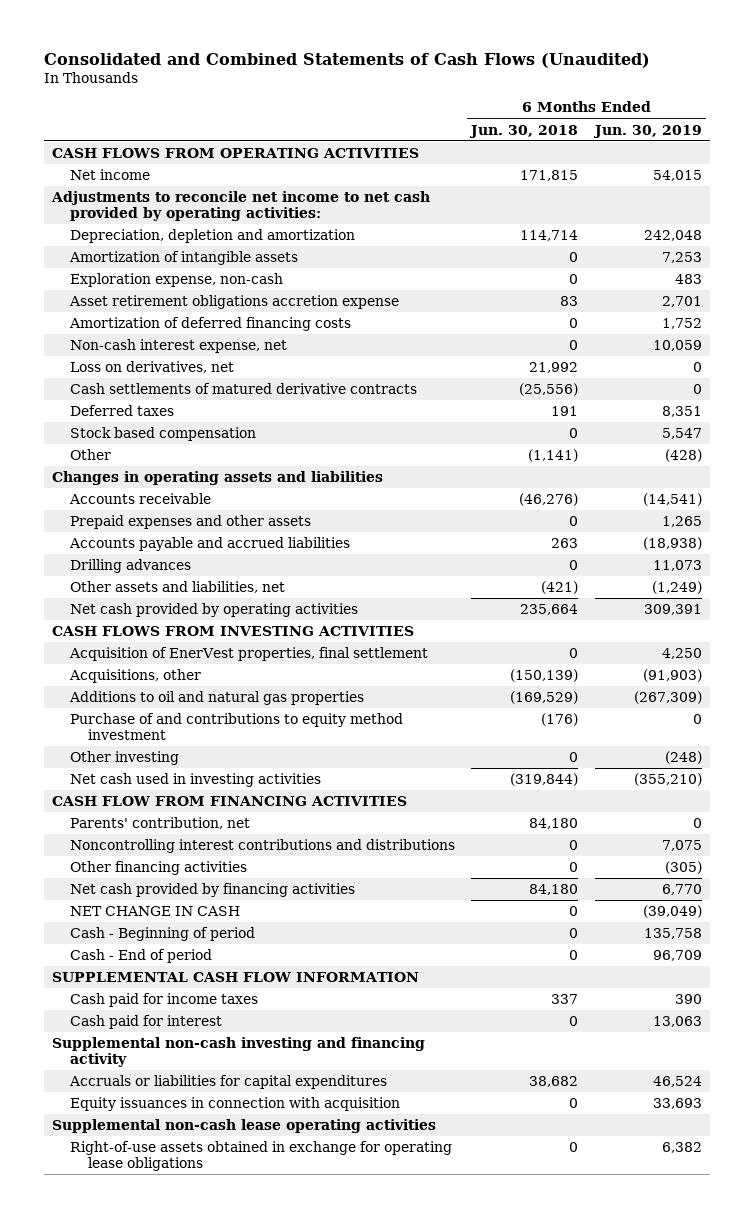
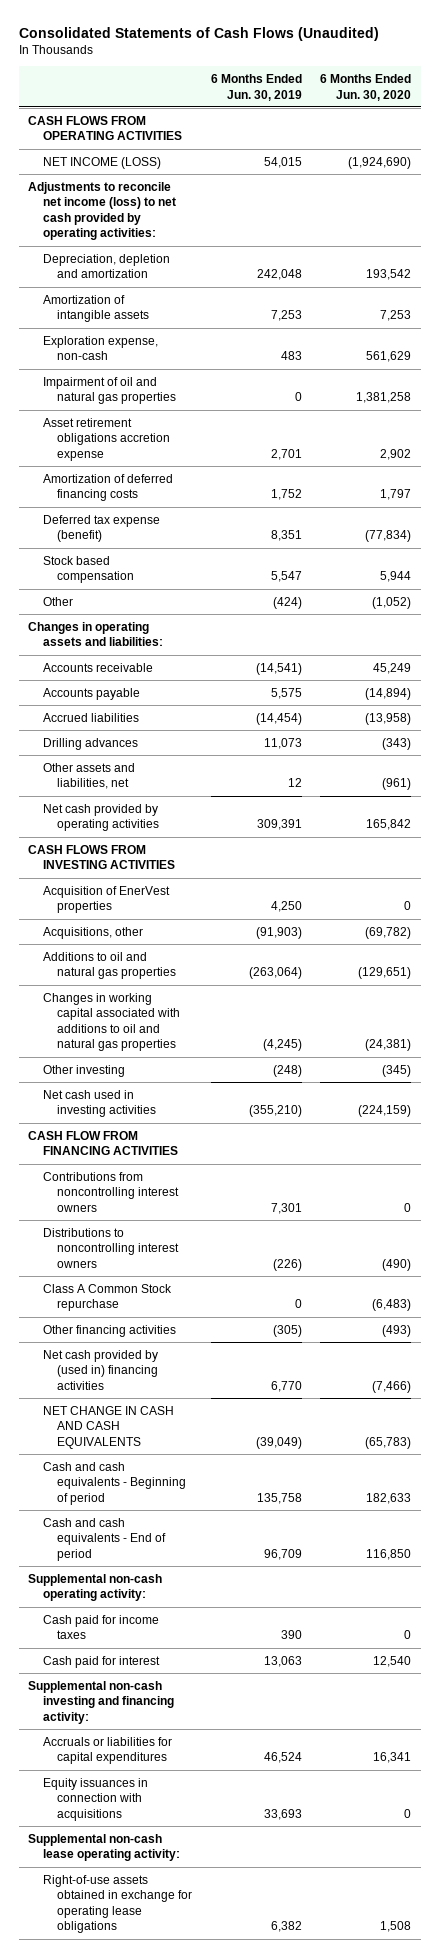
- Consolidated and Combined Statements of Cash Flows (Unaudited)
+ Consolidated Statements of Cash Flows (Unaudited)
- | 6 Months Ended Jun. 30, 2018 | 6 Months Ended Jun. 30, 2019
+ | 6 Months Ended Jun. 30, 2019 | 6 Months Ended Jun. 30, 2020
- Net income | 171,815 | 54,015
- Adjustments to reconcile net income to net cash provided by operating activities:
+ NET INCOME (LOSS) | 54,015 | (1,924,690)
+ Adjustments to reconcile net income (loss) to net cash provided by operating activities:
+ Impairment of oil and natural gas properties | 0 | 1,381,258
- Non-cash interest expense, net | 0 | 10,059
- Loss on derivatives, net | 21,992 | 0
- Cash settlements of matured derivative contracts | (25,556) | 0
- Deferred taxes | 191 | 8,351
+ Deferred tax expense (benefit) | 8,351 | (77,834)
- Other | (1,141) | (428)
- Changes in operating assets and liabilities
+ Other | (424) | (1,052)
+ Changes in operating assets and liabilities:
- Prepaid expenses and other assets | 0 | 1,265
- Accounts payable and accrued liabilities | 263 | (18,938)
+ Accounts payable | 5,575 | (14,894)
+ Accrued liabilities | (14,454) | (13,958)
- Other assets and liabilities, net | (421) | (1,249)
+ Other assets and liabilities, net | 12 | (961)
- Acquisition of EnerVest properties, final settlement | 0 | 4,250
+ Acquisition of EnerVest properties | 4,250 | 0
- Additions to oil and natural gas properties | (169,529) | (267,309)
- Purchase of and contributions to equity method investment | (176) | 0
+ Additions to oil and natural gas properties | (263,064) | (129,651)
+ Changes in working capital associated with additions to oil and natural gas properties | (4,245) | (24,381)
- Parents' contribution, net | 84,180 | 0
- Noncontrolling interest contributions and distributions | 0 | 7,075
+ Contributions from noncontrolling interest owners | 7,301 | 0
+ Distributions to noncontrolling interest owners | (226) | (490)
+ Class A Common Stock repurchase | 0 | (6,483)
- Net cash provided by financing activities | 84,180 | 6,770
- NET CHANGE IN CASH | 0 | (39,049)
- Cash - Beginning of period | 0 | 135,758
- Cash - End of period | 0 | 96,709
- SUPPLEMENTAL CASH FLOW INFORMATION
+ Net cash provided by (used in) financing activities | 6,770 | (7,466)
+ NET CHANGE IN CASH AND CASH EQUIVALENTS | (39,049) | (65,783)
+ Cash and cash equivalents - Beginning of period | 135,758 | 182,633
+ Cash and cash equivalents - End of period | 96,709 | 116,850
+ Supplemental non-cash operating activity:
- Supplemental non-cash investing and financing activity
+ Supplemental non-cash investing and financing activity:
- Equity issuances in connection with acquisition | 0 | 33,693
- Supplemental non-cash lease operating activities
+ Equity issuances in connection with acquisitions | 33,693 | 0
+ Supplemental non-cash lease operating activity:

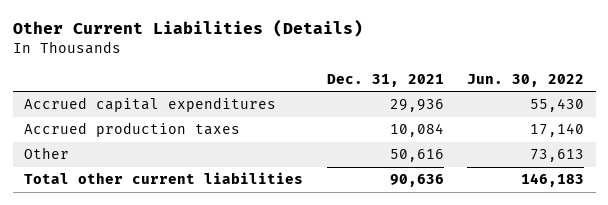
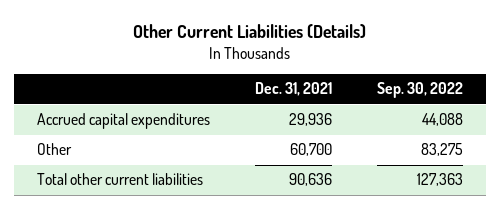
- | Dec. 31, 2021 | Jun. 30, 2022
+ | Dec. 31, 2021 | Sep. 30, 2022
- Accrued production taxes | 10,084 | 17,140
- Other | 50,616 | 73,613
+ Other | 60,700 | 83,275

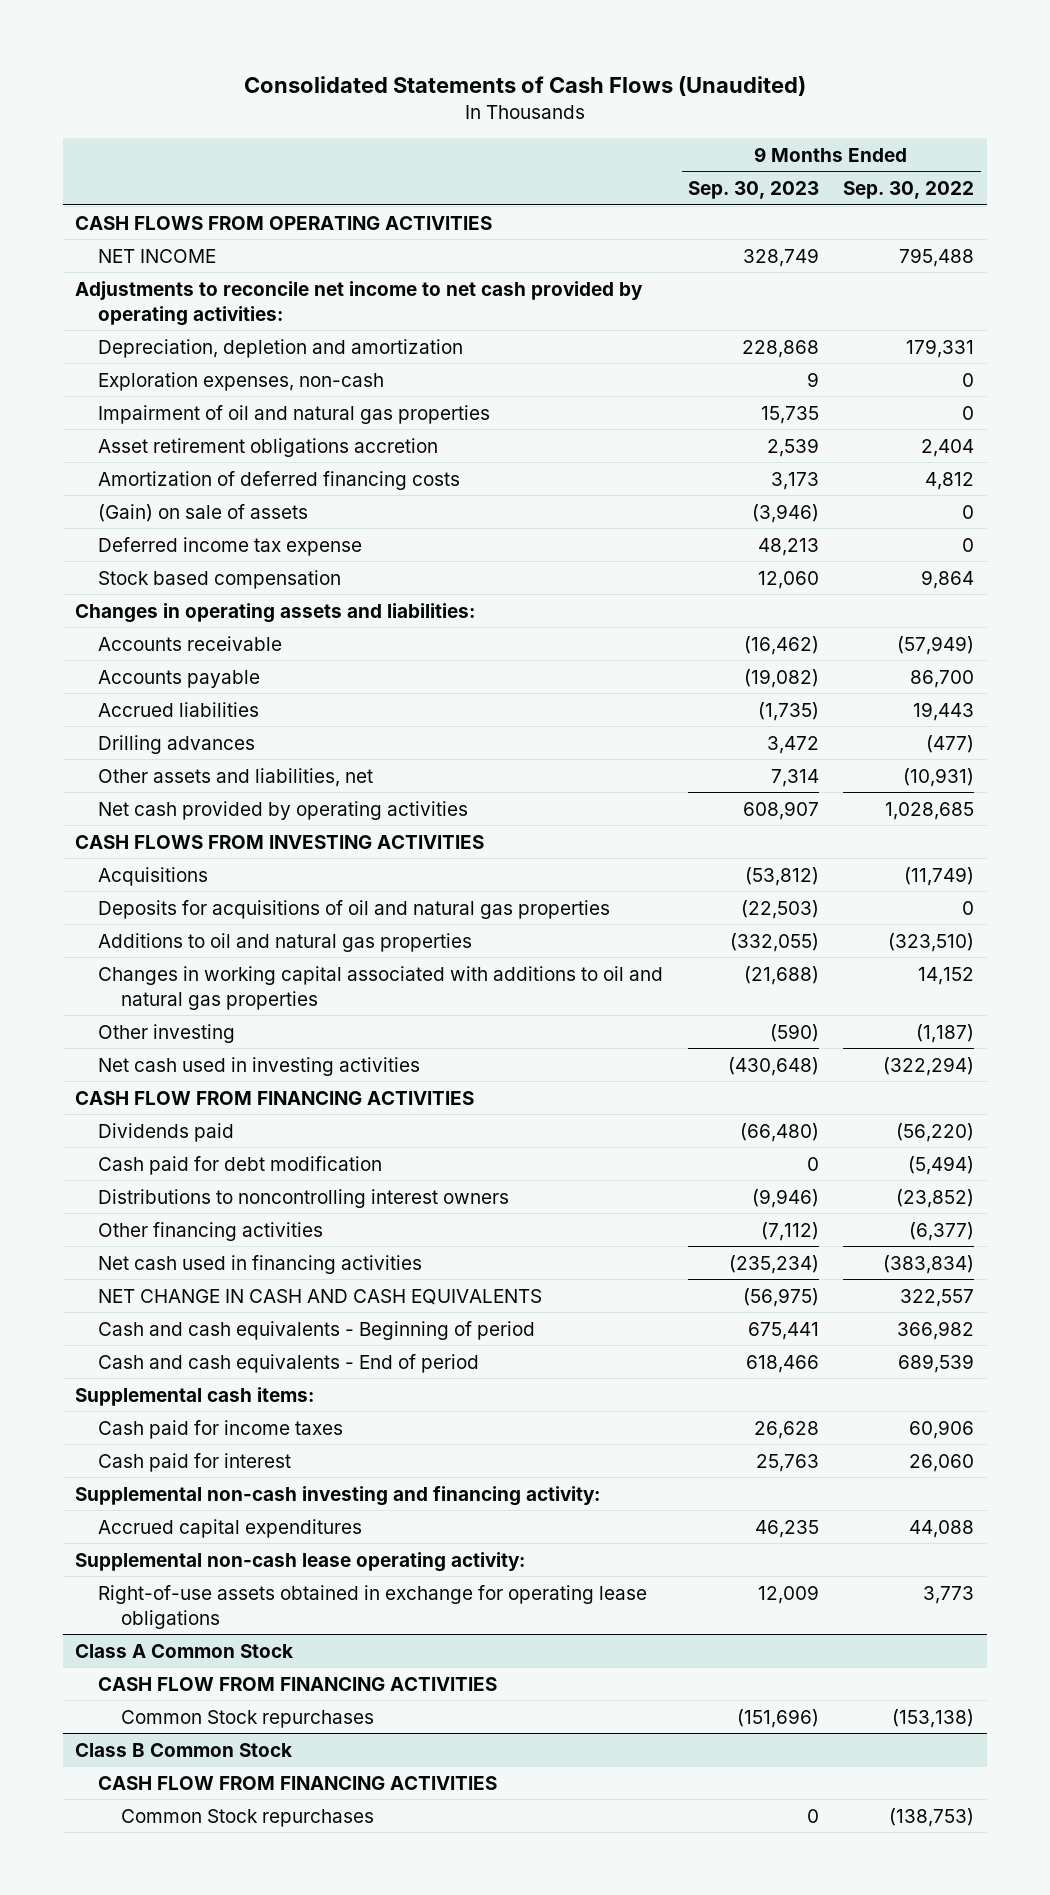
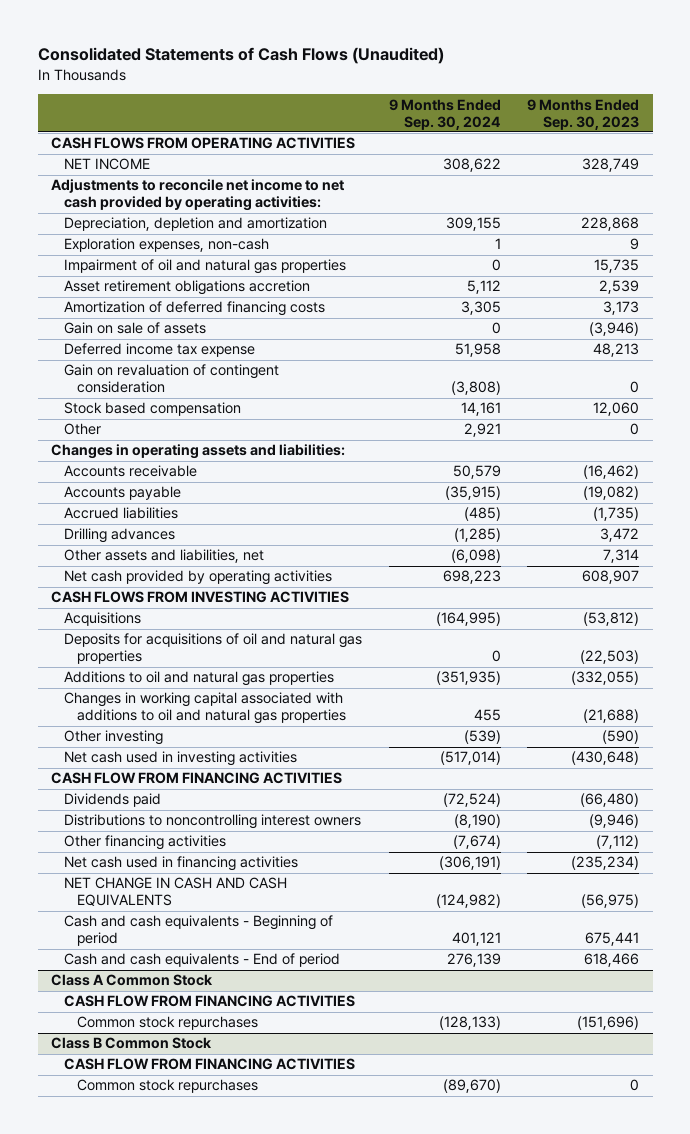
- | 9 Months Ended Sep. 30, 2023 | 9 Months Ended Sep. 30, 2022
+ | 9 Months Ended Sep. 30, 2024 | 9 Months Ended Sep. 30, 2023
- (Gain) on sale of assets | (3,946) | 0
+ Gain on sale of assets | 0 | (3,946)
+ Gain on revaluation of contingent consideration | (3,808) | 0
+ Other | 2,921 | 0
- Cash paid for debt modification | 0 | (5,494)
- Supplemental cash items:
- Cash paid for income taxes | 26,628 | 60,906
- Cash paid for interest | 25,763 | 26,060
- Supplemental non-cash investing and financing activity:
- Accrued capital expenditures | 46,235 | 44,088
- Supplemental non-cash lease operating activity:
- Right-of-use assets obtained in exchange for operating lease obligations | 12,009 | 3,773
@ Class A Common Stock
- Common Stock repurchases | (151,696) | (153,138)
+ Common stock repurchases | (128,133) | (151,696)
@ Class B Common Stock
- Common Stock repurchases | 0 | (138,753)
+ Common stock repurchases | (89,670) | 0

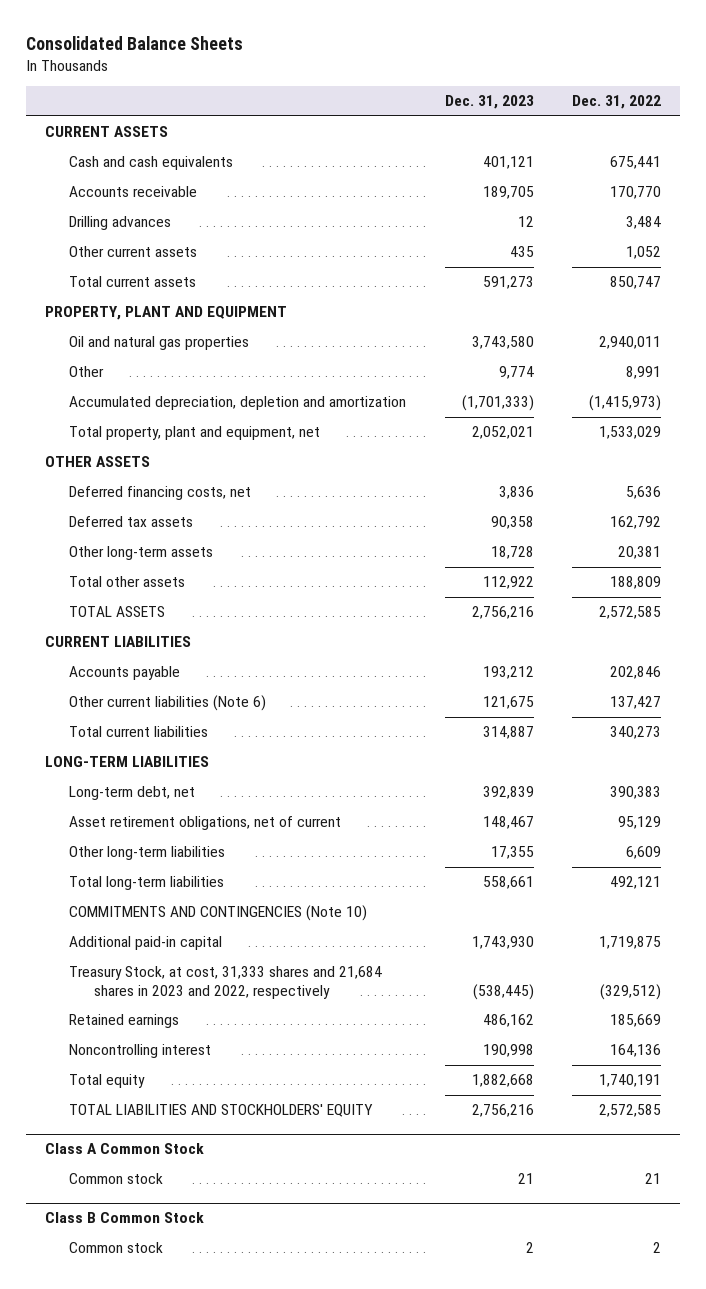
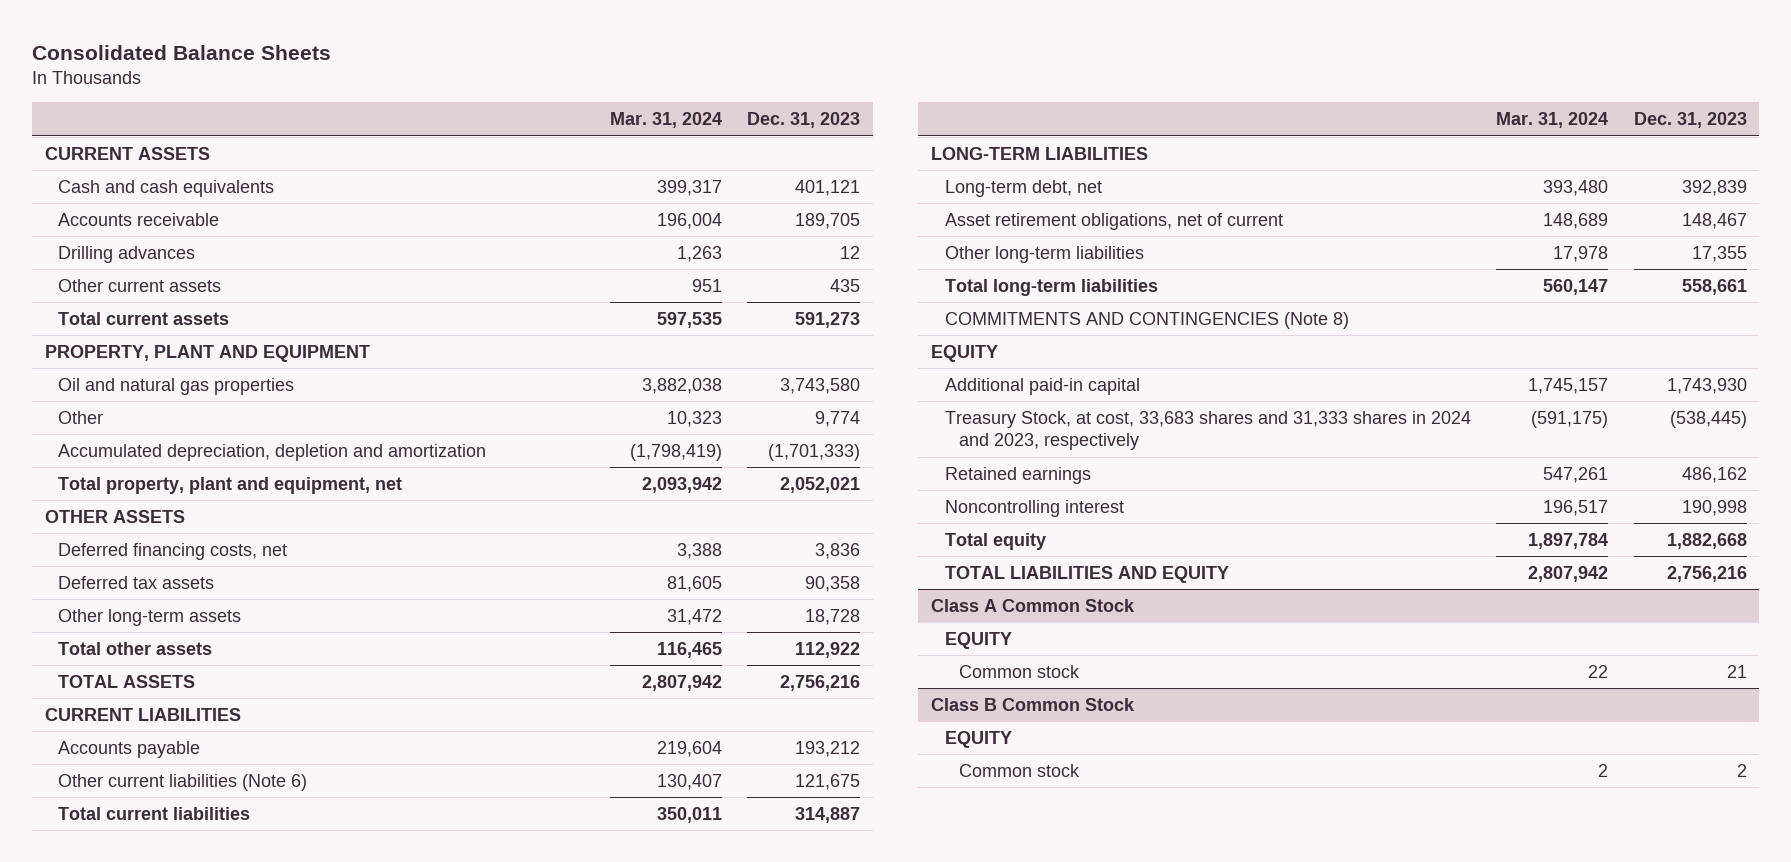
- | Dec. 31, 2023 | Dec. 31, 2022
+ | Mar. 31, 2024 | Dec. 31, 2023
- COMMITMENTS AND CONTINGENCIES (Note 10)
+ COMMITMENTS AND CONTINGENCIES (Note 8)
+ EQUITY
- Treasury Stock, at cost, 31,333 shares and 21,684 shares in 2023 and 2022, respectively | (538,445) | (329,512)
+ Treasury Stock, at cost, 33,683 shares and 31,333 shares in 2024 and 2023, respectively | (591,175) | (538,445)
- TOTAL LIABILITIES AND STOCKHOLDERS' EQUITY | 2,756,216 | 2,572,585
+ TOTAL LIABILITIES AND EQUITY | 2,807,942 | 2,756,216
@ Class A Common Stock
+ EQUITY
@ Class B Common Stock
+ EQUITY

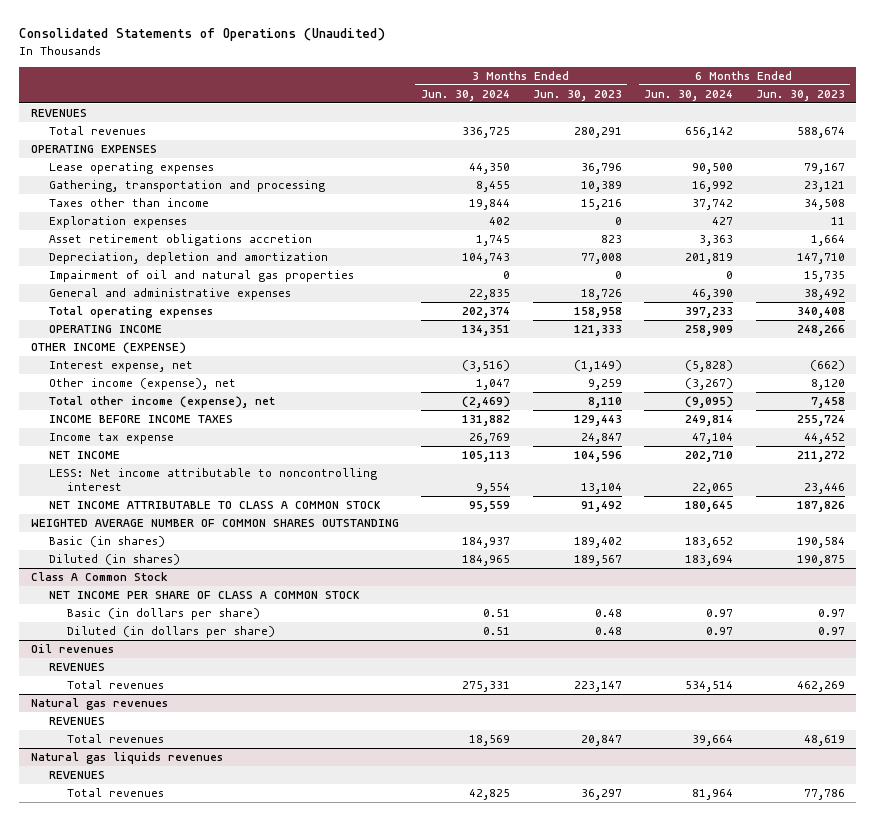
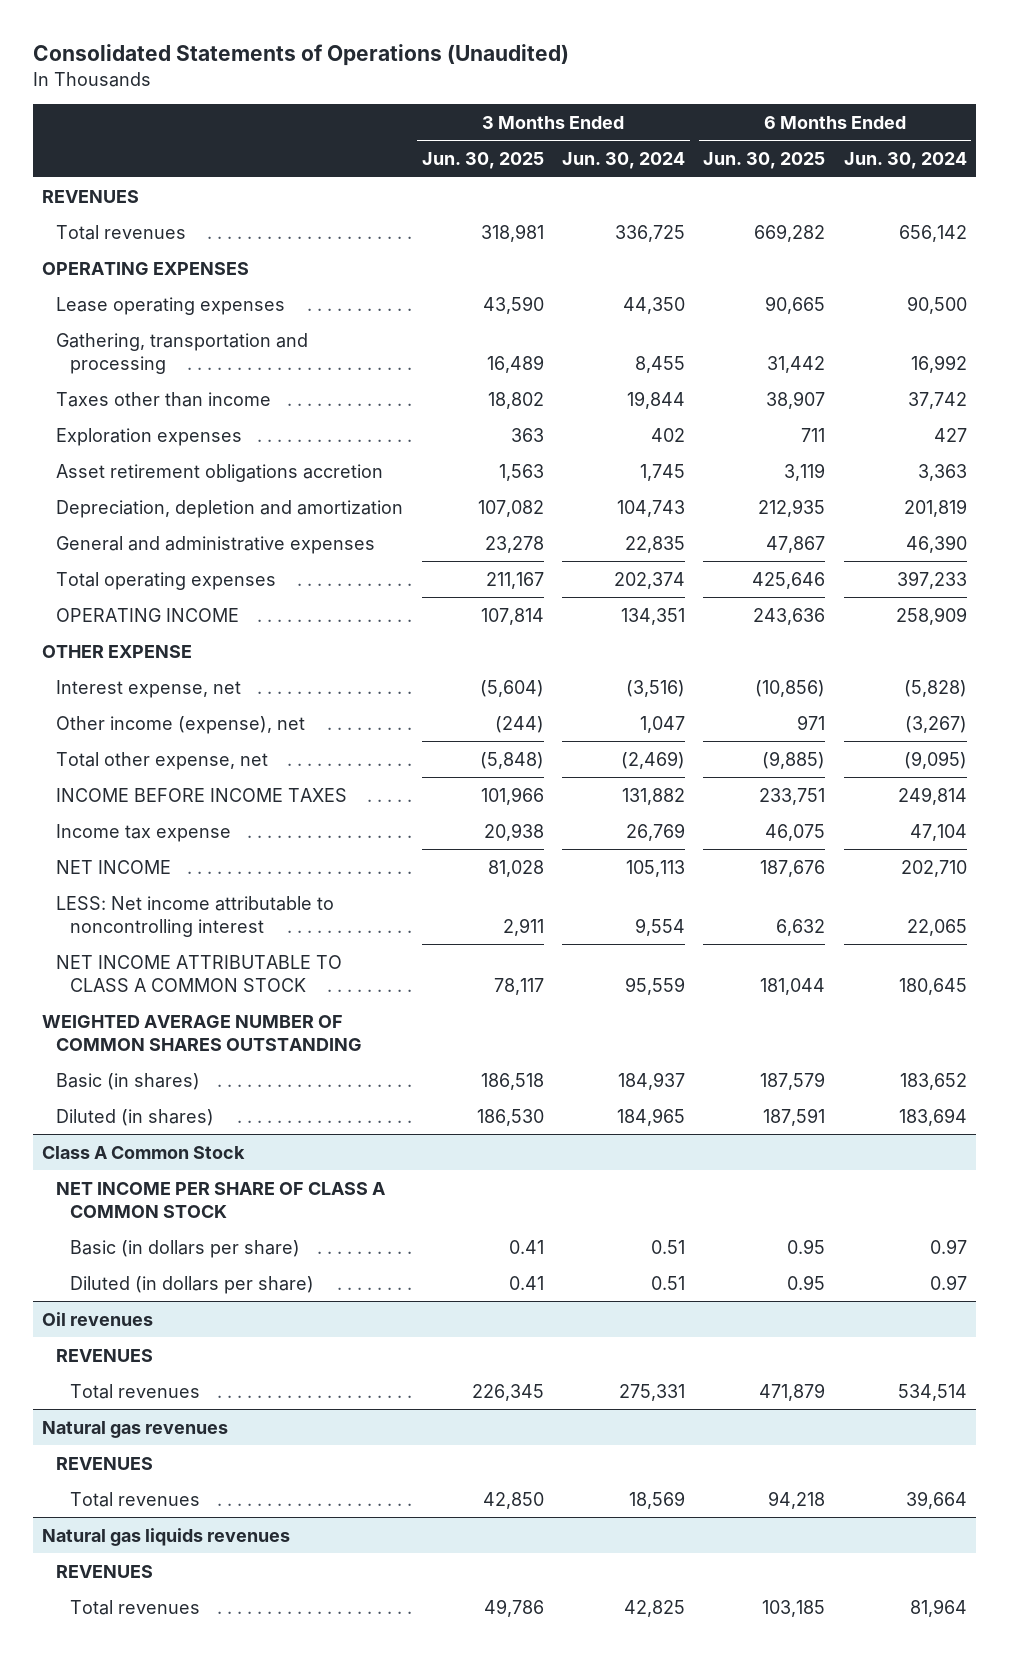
- | 3 Months Ended Jun. 30, 2024 | 3 Months Ended Jun. 30, 2023 | 6 Months Ended Jun. 30, 2024 | 6 Months Ended Jun. 30, 2023
+ | 3 Months Ended Jun. 30, 2025 | 3 Months Ended Jun. 30, 2024 | 6 Months Ended Jun. 30, 2025 | 6 Months Ended Jun. 30, 2024
- Impairment of oil and natural gas properties | 0 | 0 | 0 | 15,735
- OTHER INCOME (EXPENSE)
+ OTHER EXPENSE
- Total other income (expense), net | (2,469) | 8,110 | (9,095) | 7,458
+ Total other expense, net | (5,848) | (2,469) | (9,885) | (9,095)

